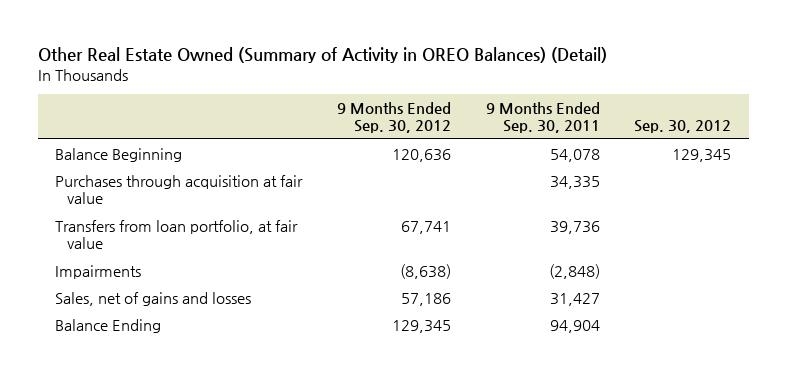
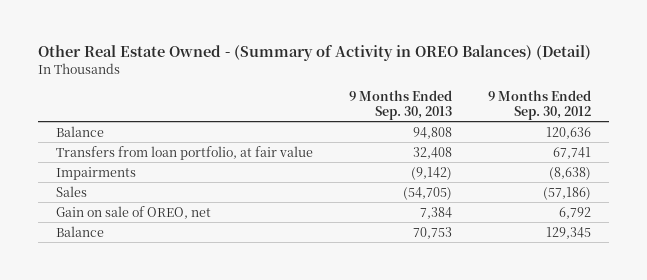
- Other Real Estate Owned (Summary of Activity in OREO Balances) (Detail)
+ Other Real Estate Owned - (Summary of Activity in OREO Balances) (Detail)
- | 9 Months Ended Sep. 30, 2012 | 9 Months Ended Sep. 30, 2011 | Sep. 30, 2012
+ | 9 Months Ended Sep. 30, 2013 | 9 Months Ended Sep. 30, 2012
- Balance Beginning | 120,636 | 54,078 | 129,345
- Purchases through acquisition at fair value | | 34,335 |
+ Balance | 94,808 | 120,636
- Sales, net of gains and losses | 57,186 | 31,427 |
- Balance Ending | 129,345 | 94,904 |
+ Sales | (54,705) | (57,186)
+ Gain on sale of OREO, net | 7,384 | 6,792
+ Balance | 70,753 | 129,345

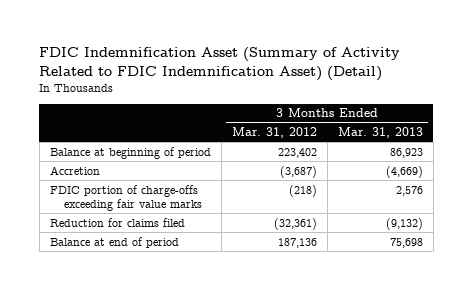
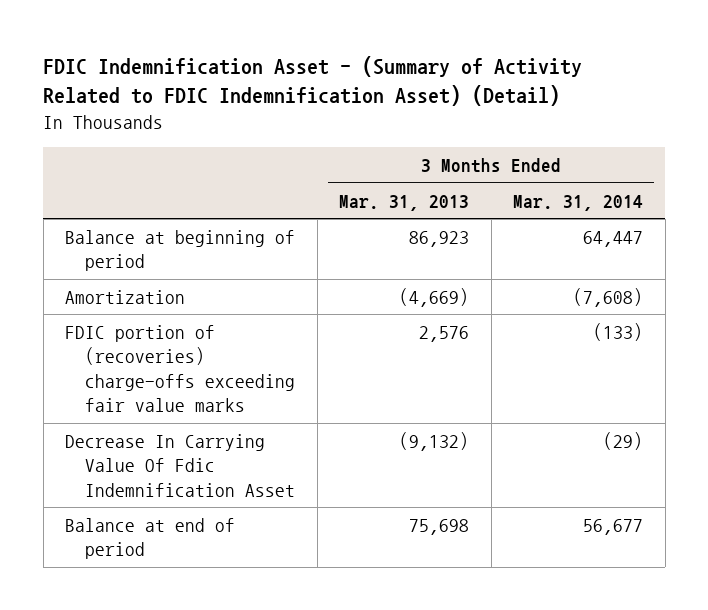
- FDIC Indemnification Asset (Summary of Activity Related to FDIC Indemnification Asset) (Detail)
+ FDIC Indemnification Asset - (Summary of Activity Related to FDIC Indemnification Asset) (Detail)
- | 3 Months Ended Mar. 31, 2012 | 3 Months Ended Mar. 31, 2013
+ | 3 Months Ended Mar. 31, 2013 | 3 Months Ended Mar. 31, 2014
- Accretion | (3,687) | (4,669)
- FDIC portion of charge-offs exceeding fair value marks | (218) | 2,576
- Reduction for claims filed | (32,361) | (9,132)
+ Amortization | (4,669) | (7,608)
+ FDIC portion of (recoveries) charge-offs exceeding fair value marks | 2,576 | (133)
+ Decrease In Carrying Value Of Fdic Indemnification Asset | (9,132) | (29)

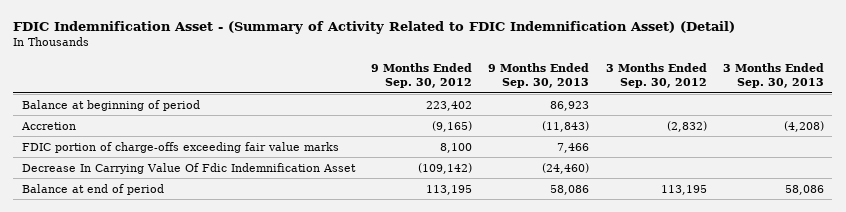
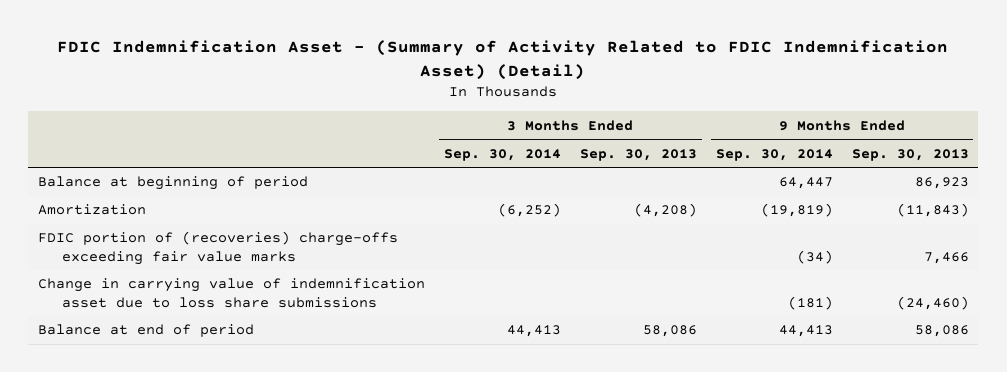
- | 9 Months Ended Sep. 30, 2012 | 9 Months Ended Sep. 30, 2013 | 3 Months Ended Sep. 30, 2012 | 3 Months Ended Sep. 30, 2013
+ | 3 Months Ended Sep. 30, 2014 | 3 Months Ended Sep. 30, 2013 | 9 Months Ended Sep. 30, 2014 | 9 Months Ended Sep. 30, 2013
- Accretion | (9,165) | (11,843) | (2,832) | (4,208)
- FDIC portion of charge-offs exceeding fair value marks | 8,100 | 7,466 | |
- Decrease In Carrying Value Of Fdic Indemnification Asset | (109,142) | (24,460) | |
+ Amortization | (6,252) | (4,208) | (19,819) | (11,843)
+ FDIC portion of (recoveries) charge-offs exceeding fair value marks | | | (34) | 7,466
+ Change in carrying value of indemnification asset due to loss share submissions | | | (181) | (24,460)

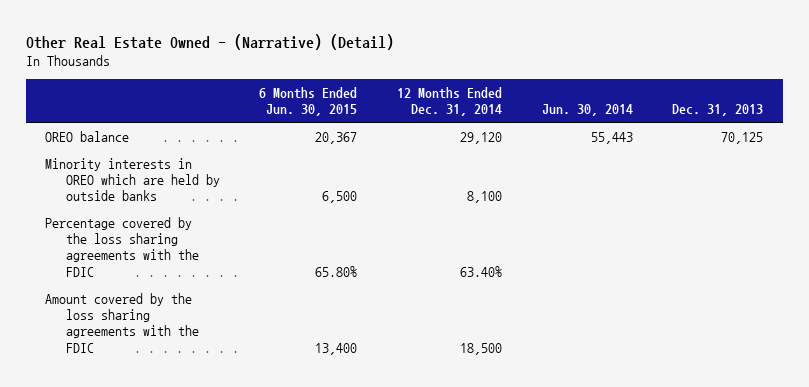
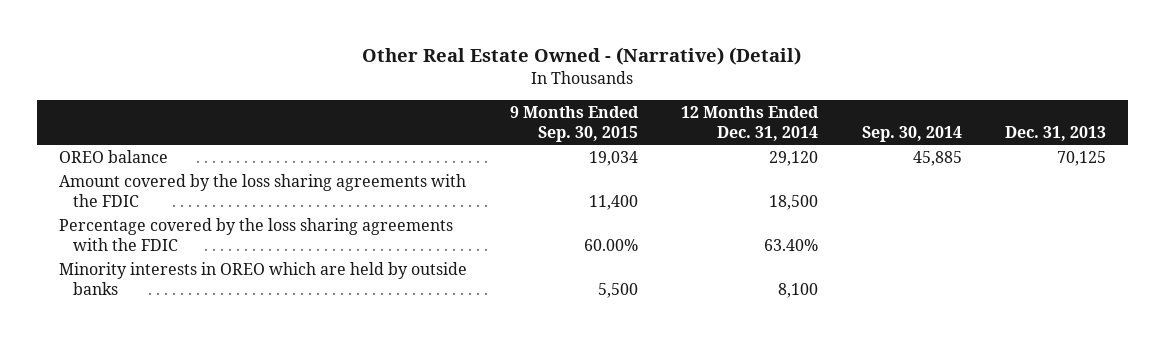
- | 6 Months Ended Jun. 30, 2015 | 12 Months Ended Dec. 31, 2014 | Jun. 30, 2014 | Dec. 31, 2013
+ | 9 Months Ended Sep. 30, 2015 | 12 Months Ended Dec. 31, 2014 | Sep. 30, 2014 | Dec. 31, 2013
moved down: Percentage covered by the loss sharing agreements with the FDIC | 60.00% | 63.40% | |
moved down: Minority interests in OREO which are held by outside banks | 5,500 | 8,100 | |

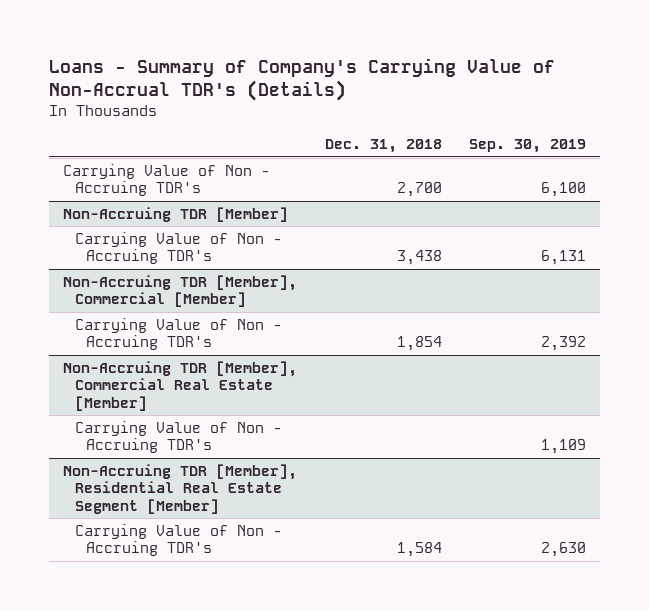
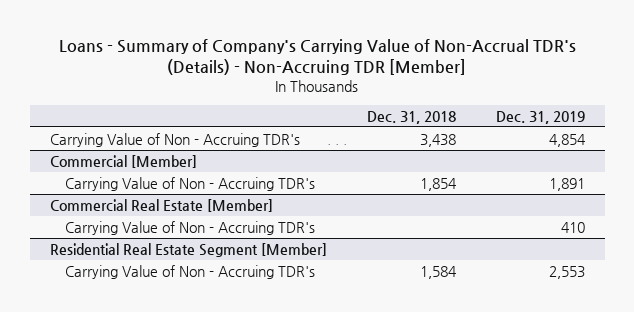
- Loans - Summary of Company's Carrying Value of Non-Accrual TDR's (Details)
+ Loans - Summary of Company's Carrying Value of Non-Accrual TDR's (Details) - Non-Accruing TDR [Member]
- | Dec. 31, 2018 | Sep. 30, 2019
+ | Dec. 31, 2018 | Dec. 31, 2019
- Carrying Value of Non - Accruing TDR's | 2,700 | 6,100
- Non-Accruing TDR [Member]
- Non-Accruing TDR [Member], Commercial [Member]
+ Commercial [Member]
- Non-Accruing TDR [Member], Commercial Real Estate [Member]
+ Commercial Real Estate [Member]
- Non-Accruing TDR [Member], Residential Real Estate Segment [Member]
+ Residential Real Estate Segment [Member]

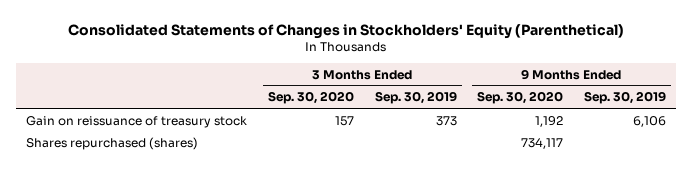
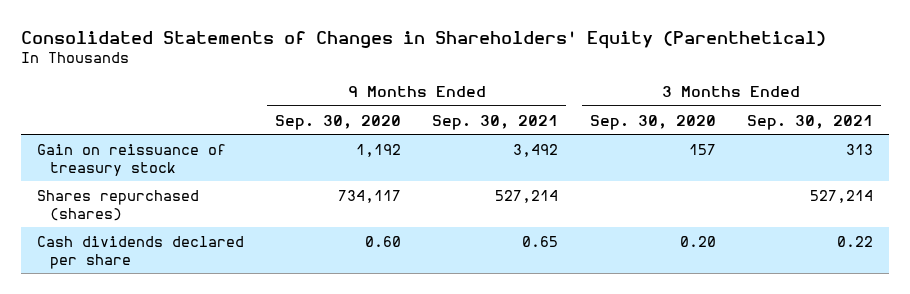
- Consolidated Statements of Changes in Stockholders' Equity (Parenthetical)
+ Consolidated Statements of Changes in Shareholders' Equity (Parenthetical)
- | 3 Months Ended Sep. 30, 2020 | 3 Months Ended Sep. 30, 2019 | 9 Months Ended Sep. 30, 2020 | 9 Months Ended Sep. 30, 2019
+ | 9 Months Ended Sep. 30, 2020 | 9 Months Ended Sep. 30, 2021 | 3 Months Ended Sep. 30, 2020 | 3 Months Ended Sep. 30, 2021
+ Cash dividends declared per share | 0.60 | 0.65 | 0.20 | 0.22

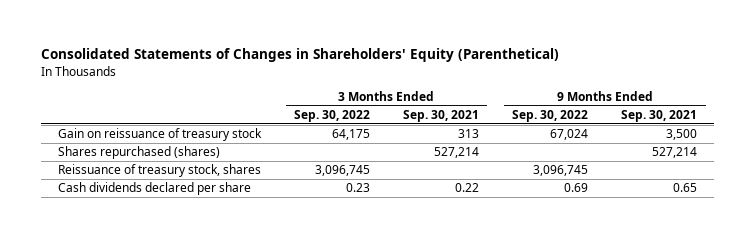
- | 9 Months Ended Sep. 30, 2020 | 9 Months Ended Sep. 30, 2021 | 3 Months Ended Sep. 30, 2020 | 3 Months Ended Sep. 30, 2021
+ | 3 Months Ended Sep. 30, 2022 | 3 Months Ended Sep. 30, 2021 | 9 Months Ended Sep. 30, 2022 | 9 Months Ended Sep. 30, 2021
- Gain on reissuance of treasury stock | 1,192 | 3,492 | 157 | 313
+ Gain on reissuance of treasury stock | 64,175 | 313 | 67,024 | 3,500
+ Reissuance of treasury stock, shares | 3,096,745 | | 3,096,745 |

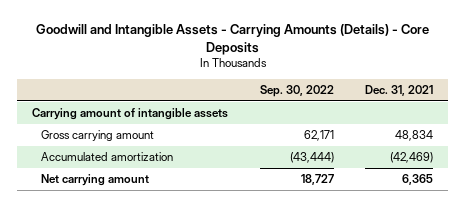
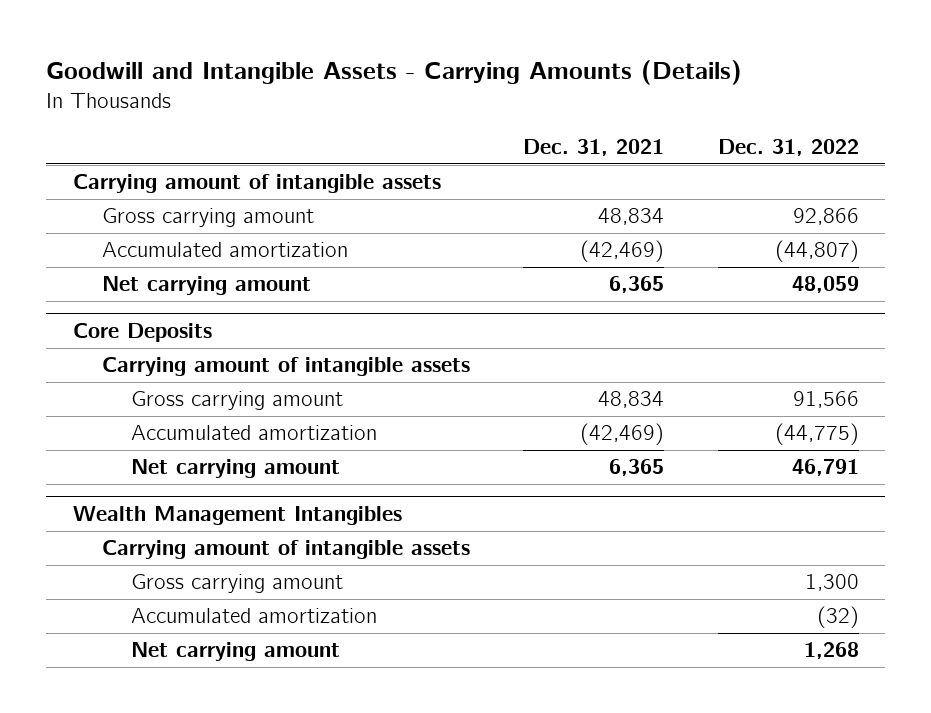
- Goodwill and Intangible Assets - Carrying Amounts (Details) - Core Deposits
+ Goodwill and Intangible Assets - Carrying Amounts (Details)
- | Sep. 30, 2022 | Dec. 31, 2021
+ | Dec. 31, 2021 | Dec. 31, 2022
+ Core Deposits
+ Carrying amount of intangible assets
+ Gross carrying amount | 48,834 | 91,566
+ Accumulated amortization | (42,469) | (44,775)
+ Net carrying amount | 6,365 | 46,791
+ Wealth Management Intangibles
+ Carrying amount of intangible assets
+ Gross carrying amount | | 1,300
+ Accumulated amortization | | (32)
+ Net carrying amount | | 1,268

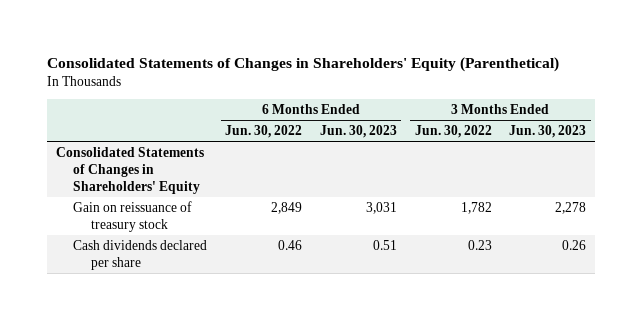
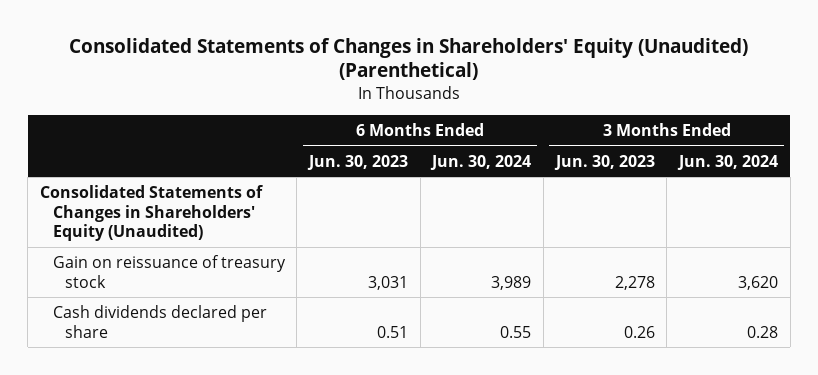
- Consolidated Statements of Changes in Shareholders' Equity (Parenthetical)
+ Consolidated Statements of Changes in Shareholders' Equity (Unaudited) (Parenthetical)
- | 6 Months Ended Jun. 30, 2022 | 6 Months Ended Jun. 30, 2023 | 3 Months Ended Jun. 30, 2022 | 3 Months Ended Jun. 30, 2023
+ | 6 Months Ended Jun. 30, 2023 | 6 Months Ended Jun. 30, 2024 | 3 Months Ended Jun. 30, 2023 | 3 Months Ended Jun. 30, 2024
- Consolidated Statements of Changes in Shareholders' Equity
+ Consolidated Statements of Changes in Shareholders' Equity (Unaudited)

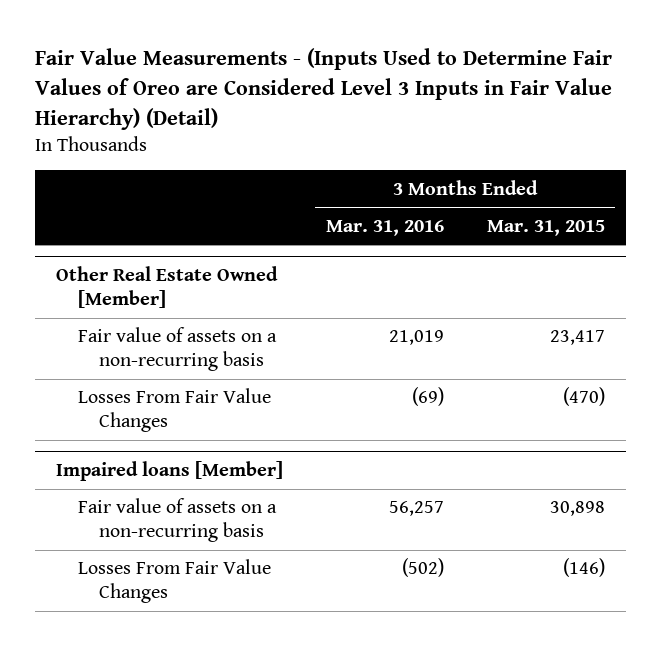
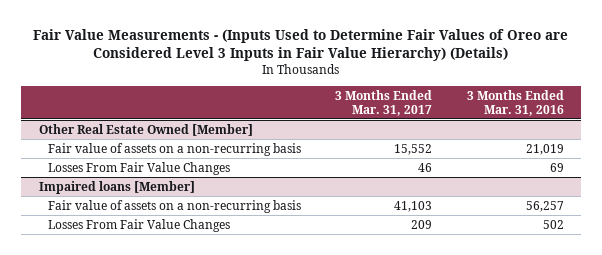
- Fair Value Measurements - (Inputs Used to Determine Fair Values of Oreo are Considered Level 3 Inputs in Fair Value Hierarchy) (Detail)
+ Fair Value Measurements - (Inputs Used to Determine Fair Values of Oreo are Considered Level 3 Inputs in Fair Value Hierarchy) (Details)
- | 3 Months Ended Mar. 31, 2016 | 3 Months Ended Mar. 31, 2015
+ | 3 Months Ended Mar. 31, 2017 | 3 Months Ended Mar. 31, 2016
@ Other Real Estate Owned [Member]
- Losses From Fair Value Changes | (69) | (470)
+ Losses From Fair Value Changes | 46 | 69
@ Impaired loans [Member]
- Losses From Fair Value Changes | (502) | (146)
+ Losses From Fair Value Changes | 209 | 502

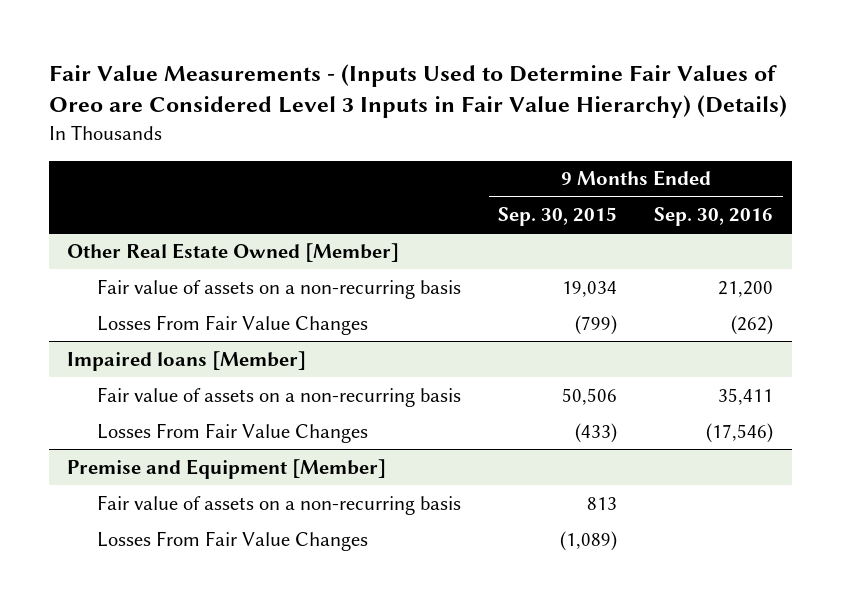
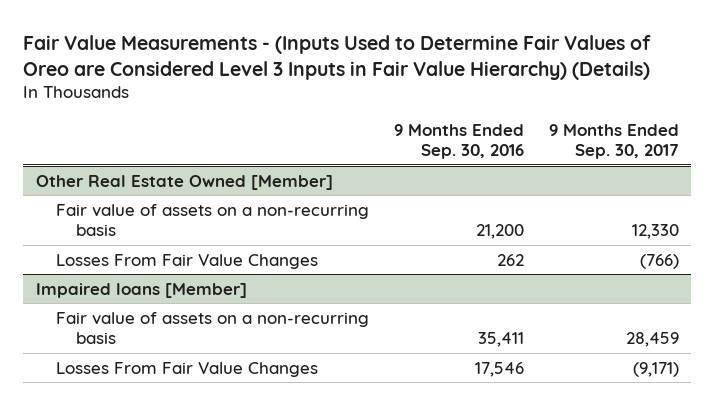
- | 9 Months Ended Sep. 30, 2015 | 9 Months Ended Sep. 30, 2016
+ | 9 Months Ended Sep. 30, 2016 | 9 Months Ended Sep. 30, 2017
@ Other Real Estate Owned [Member]
- Losses From Fair Value Changes | (799) | (262)
+ Losses From Fair Value Changes | 262 | (766)
@ Impaired loans [Member]
- Losses From Fair Value Changes | (433) | (17,546)
- Premise and Equipment [Member]
- Fair value of assets on a non-recurring basis | 813 |
- Losses From Fair Value Changes | (1,089) |
@ Impaired loans [Member]
+ Losses From Fair Value Changes | 17,546 | (9,171)

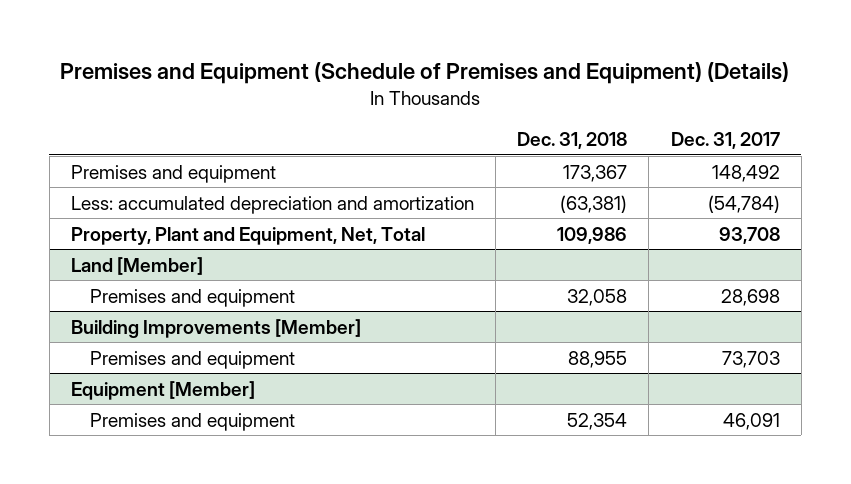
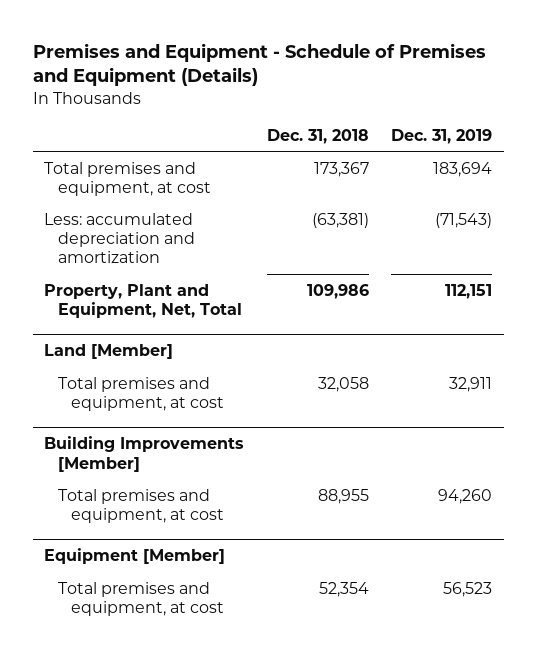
- Premises and Equipment (Schedule of Premises and Equipment) (Details)
+ Premises and Equipment - Schedule of Premises and Equipment (Details)
- | Dec. 31, 2018 | Dec. 31, 2017
+ | Dec. 31, 2018 | Dec. 31, 2019
- Premises and equipment | 173,367 | 148,492
+ Total premises and equipment, at cost | 173,367 | 183,694
@ Land [Member]
- Premises and equipment | 32,058 | 28,698
+ Total premises and equipment, at cost | 32,058 | 32,911
@ Building Improvements [Member]
- Premises and equipment | 88,955 | 73,703
+ Total premises and equipment, at cost | 88,955 | 94,260
@ Equipment [Member]
- Premises and equipment | 52,354 | 46,091
+ Total premises and equipment, at cost | 52,354 | 56,523

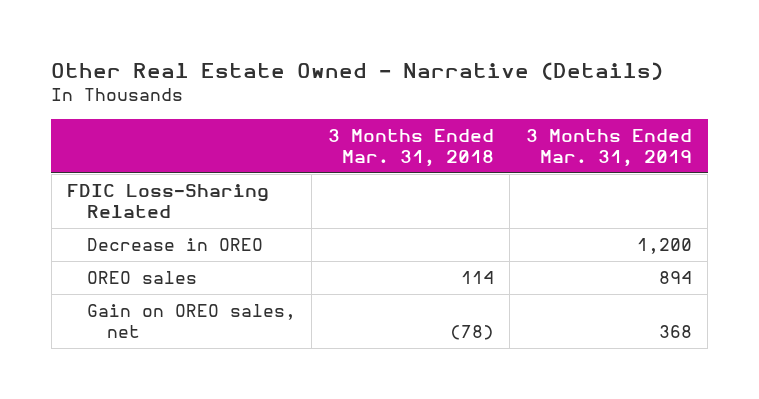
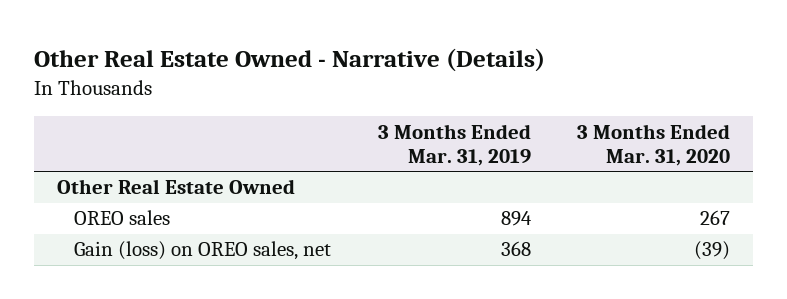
- | 3 Months Ended Mar. 31, 2018 | 3 Months Ended Mar. 31, 2019
+ | 3 Months Ended Mar. 31, 2019 | 3 Months Ended Mar. 31, 2020
- FDIC Loss-Sharing Related
- Decrease in OREO | | 1,200
+ Other Real Estate Owned
- Gain on OREO sales, net | (78) | 368
+ Gain (loss) on OREO sales, net | 368 | (39)

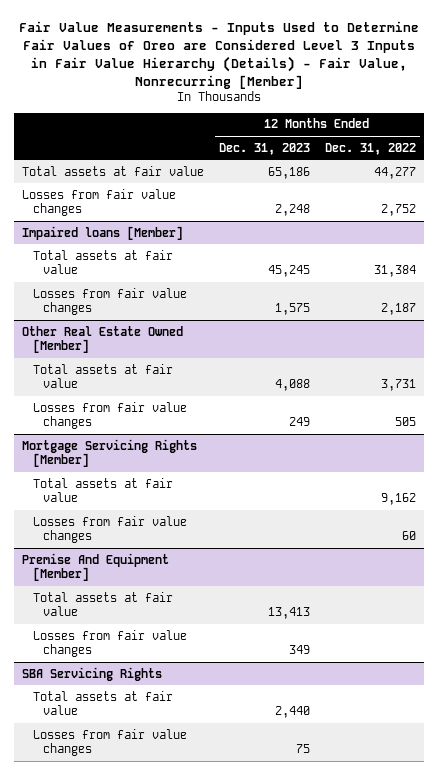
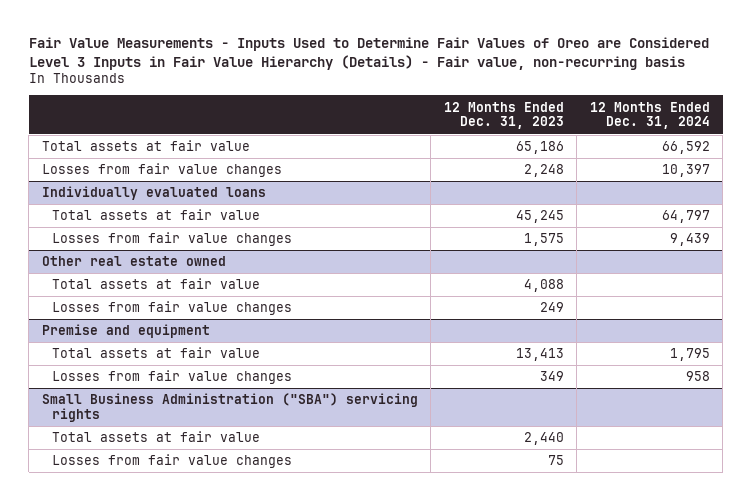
- Fair Value Measurements - Inputs Used to Determine Fair Values of Oreo are Considered Level 3 Inputs in Fair Value Hierarchy (Details) - Fair Value, Nonrecurring [Member]
+ Fair Value Measurements - Inputs Used to Determine Fair Values of Oreo are Considered Level 3 Inputs in Fair Value Hierarchy (Details) - Fair value, non-recurring basis
- | 12 Months Ended Dec. 31, 2023 | 12 Months Ended Dec. 31, 2022
+ | 12 Months Ended Dec. 31, 2023 | 12 Months Ended Dec. 31, 2024
- Impaired loans [Member]
+ Individually evaluated loans
- Other Real Estate Owned [Member]
+ Other real estate owned
- Mortgage Servicing Rights [Member]
- Total assets at fair value | | 9,162
- Losses from fair value changes | | 60
- Premise And Equipment [Member]
+ Premise and equipment
- SBA Servicing Rights
+ Small Business Administration ("SBA") servicing rights

